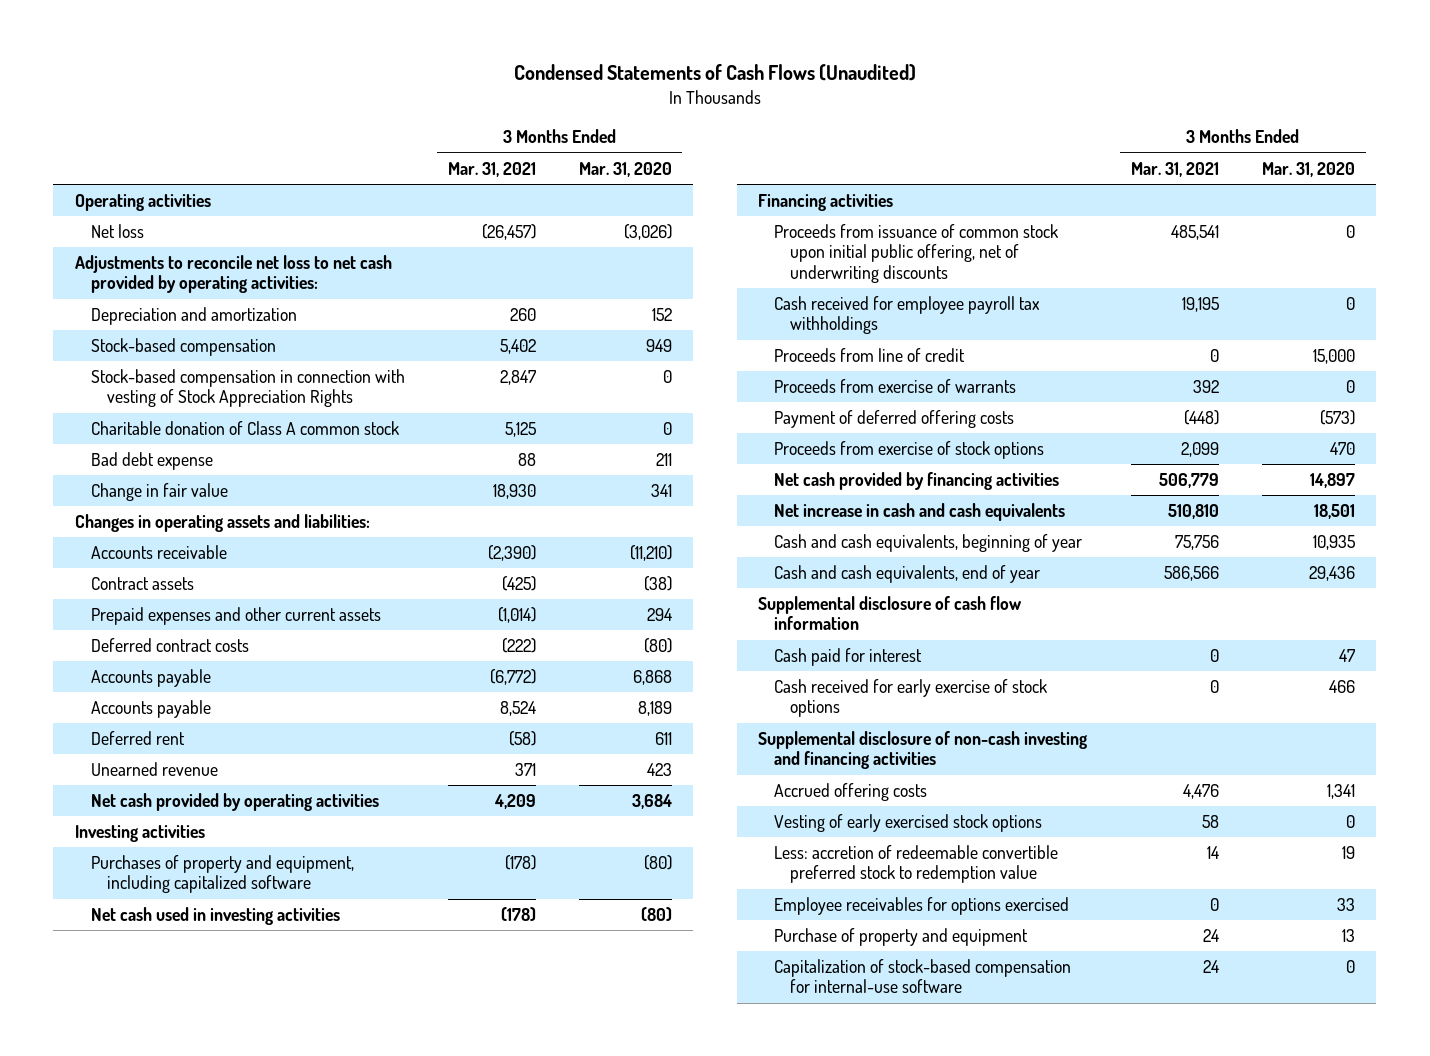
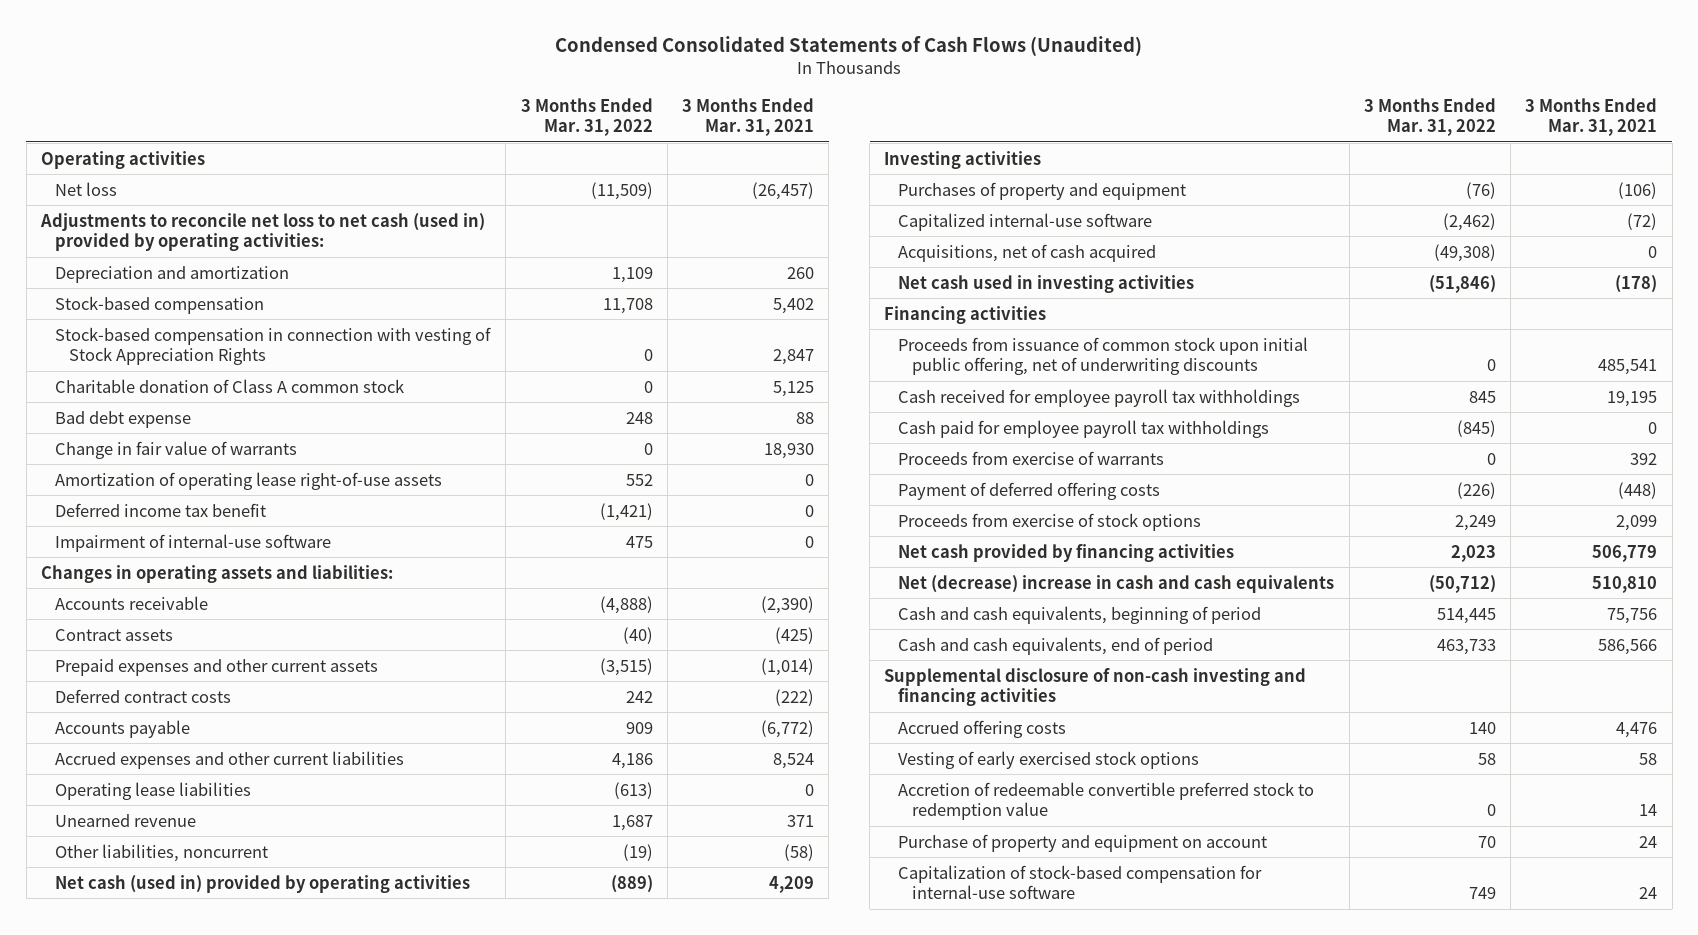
- Condensed Statements of Cash Flows (Unaudited)
+ Condensed Consolidated Statements of Cash Flows (Unaudited)
- | 3 Months Ended Mar. 31, 2021 | 3 Months Ended Mar. 31, 2020
+ | 3 Months Ended Mar. 31, 2022 | 3 Months Ended Mar. 31, 2021
- Adjustments to reconcile net loss to net cash provided by operating activities:
+ Adjustments to reconcile net loss to net cash (used in) provided by operating activities:
- Change in fair value | 18,930 | 341
+ Change in fair value of warrants | 0 | 18,930
+ Amortization of operating lease right-of-use assets | 552 | 0
+ Deferred income tax benefit | (1,421) | 0
+ Impairment of internal-use software | 475 | 0
- Accounts payable | 8,524 | 8,189
- Deferred rent | (58) | 611
+ Accrued expenses and other current liabilities | 4,186 | 8,524
+ Operating lease liabilities | (613) | 0
- Net cash provided by operating activities | 4,209 | 3,684
+ Other liabilities, noncurrent | (19) | (58)
+ Net cash (used in) provided by operating activities | (889) | 4,209
- Purchases of property and equipment, including capitalized software | (178) | (80)
+ Purchases of property and equipment | (76) | (106)
+ Capitalized internal-use software | (2,462) | (72)
+ Acquisitions, net of cash acquired | (49,308) | 0
- Proceeds from line of credit | 0 | 15,000
+ Cash paid for employee payroll tax withholdings | (845) | 0
- Net increase in cash and cash equivalents | 510,810 | 18,501
- Cash and cash equivalents, beginning of year | 75,756 | 10,935
- Cash and cash equivalents, end of year | 586,566 | 29,436
- Supplemental disclosure of cash flow information
- Cash paid for interest | 0 | 47
- Cash received for early exercise of stock options | 0 | 466
+ Net (decrease) increase in cash and cash equivalents | (50,712) | 510,810
+ Cash and cash equivalents, beginning of period | 514,445 | 75,756
+ Cash and cash equivalents, end of period | 463,733 | 586,566
- Less: accretion of redeemable convertible preferred stock to redemption value | 14 | 19
- Employee receivables for options exercised | 0 | 33
- Purchase of property and equipment | 24 | 13
+ Accretion of redeemable convertible preferred stock to redemption value | 0 | 14
+ Purchase of property and equipment on account | 70 | 24

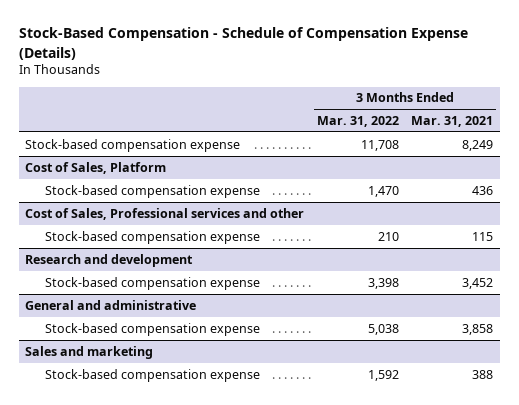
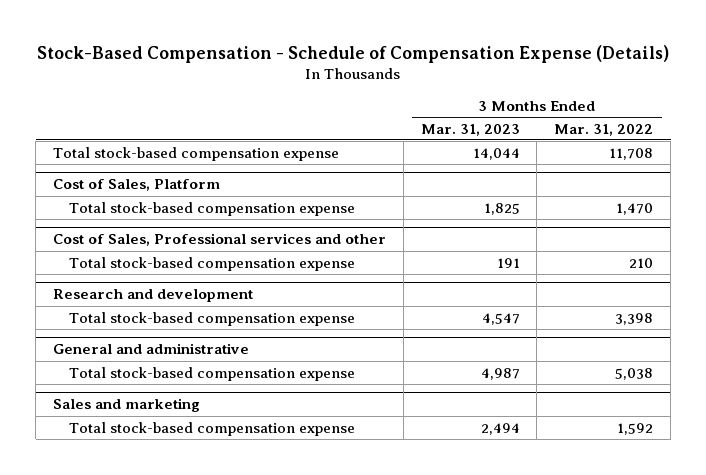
- | 3 Months Ended Mar. 31, 2022 | 3 Months Ended Mar. 31, 2021
+ | 3 Months Ended Mar. 31, 2023 | 3 Months Ended Mar. 31, 2022
- Stock-based compensation expense | 11,708 | 8,249
+ Total stock-based compensation expense | 14,044 | 11,708
@ Cost of Sales, Platform
- Stock-based compensation expense | 1,470 | 436
+ Total stock-based compensation expense | 1,825 | 1,470
@ Cost of Sales, Professional services and other
- Stock-based compensation expense | 210 | 115
+ Total stock-based compensation expense | 191 | 210
@ Research and development
- Stock-based compensation expense | 3,398 | 3,452
+ Total stock-based compensation expense | 4,547 | 3,398
@ General and administrative
- Stock-based compensation expense | 5,038 | 3,858
+ Total stock-based compensation expense | 4,987 | 5,038
@ Sales and marketing
- Stock-based compensation expense | 1,592 | 388
+ Total stock-based compensation expense | 2,494 | 1,592

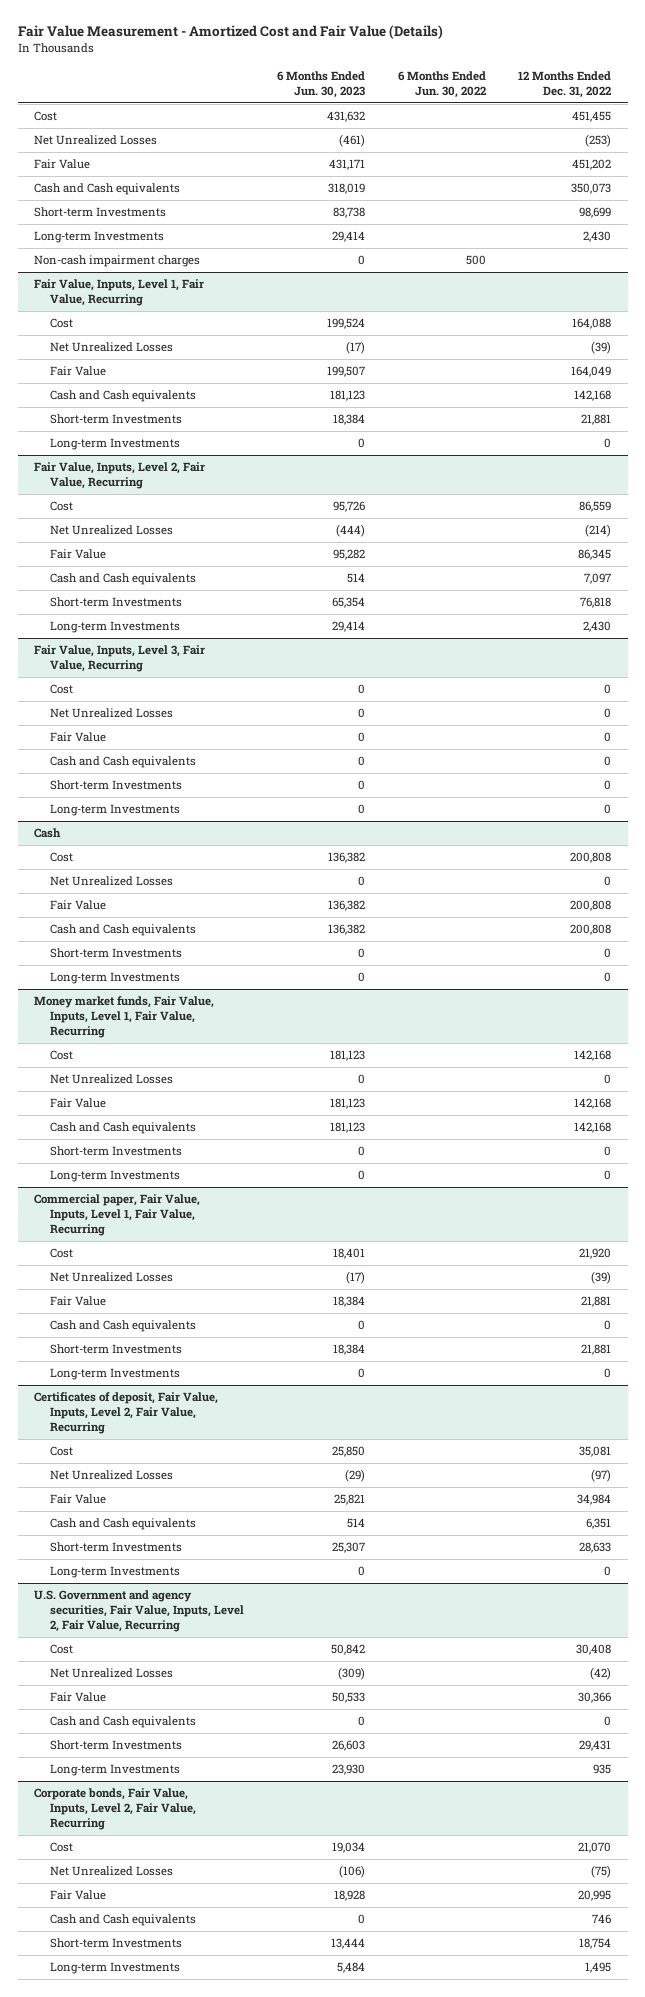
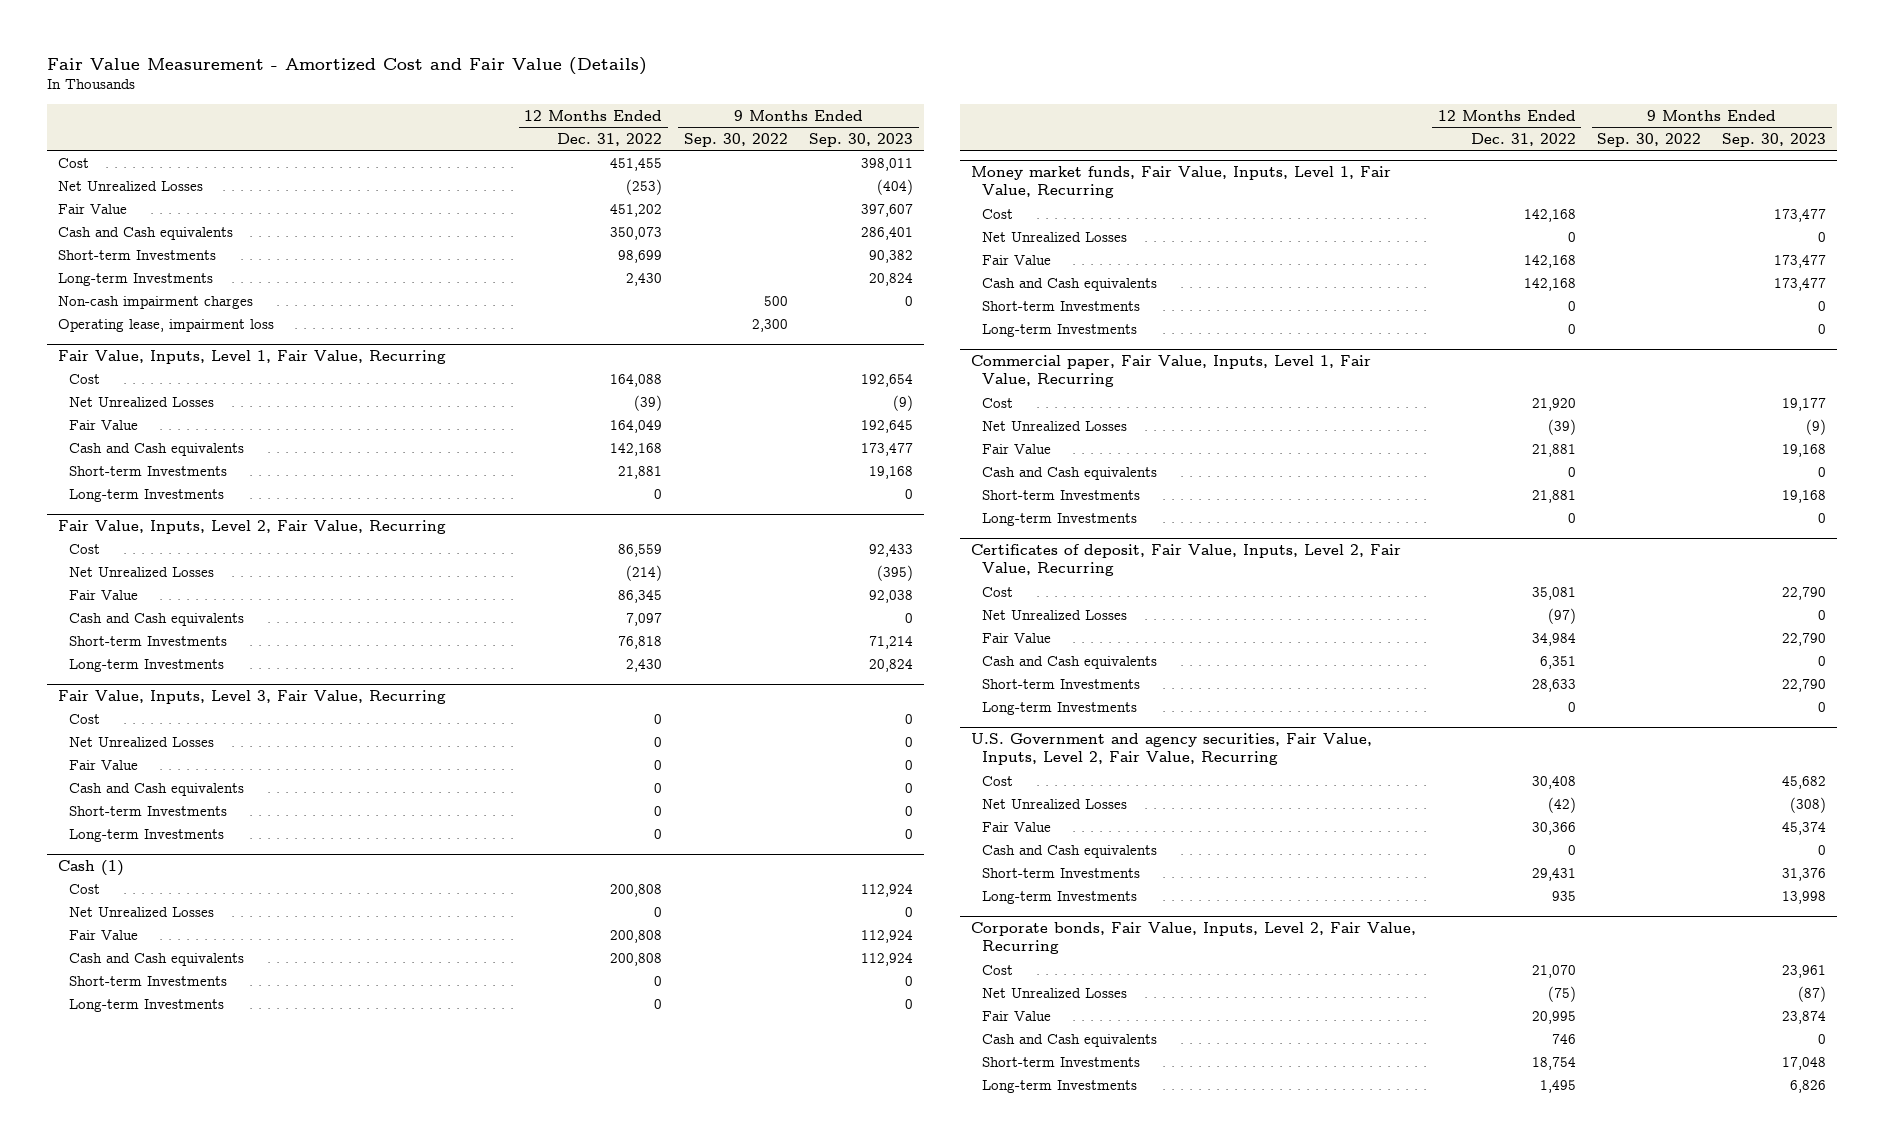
- | 6 Months Ended Jun. 30, 2023 | 6 Months Ended Jun. 30, 2022 | 12 Months Ended Dec. 31, 2022
+ | 12 Months Ended Dec. 31, 2022 | 9 Months Ended Sep. 30, 2022 | 9 Months Ended Sep. 30, 2023
+ Operating lease, impairment loss | | 2,300 |
- Cash
+ Cash (1)

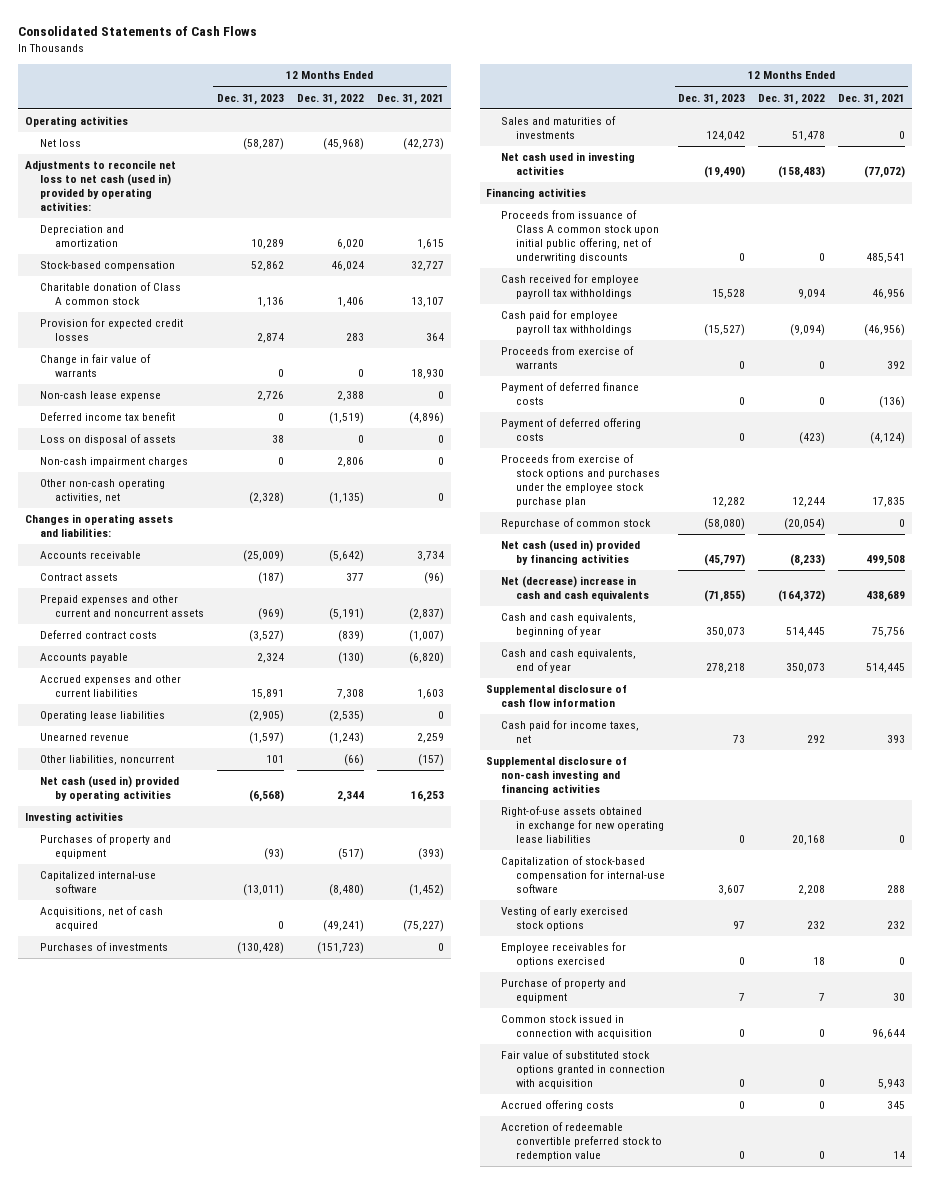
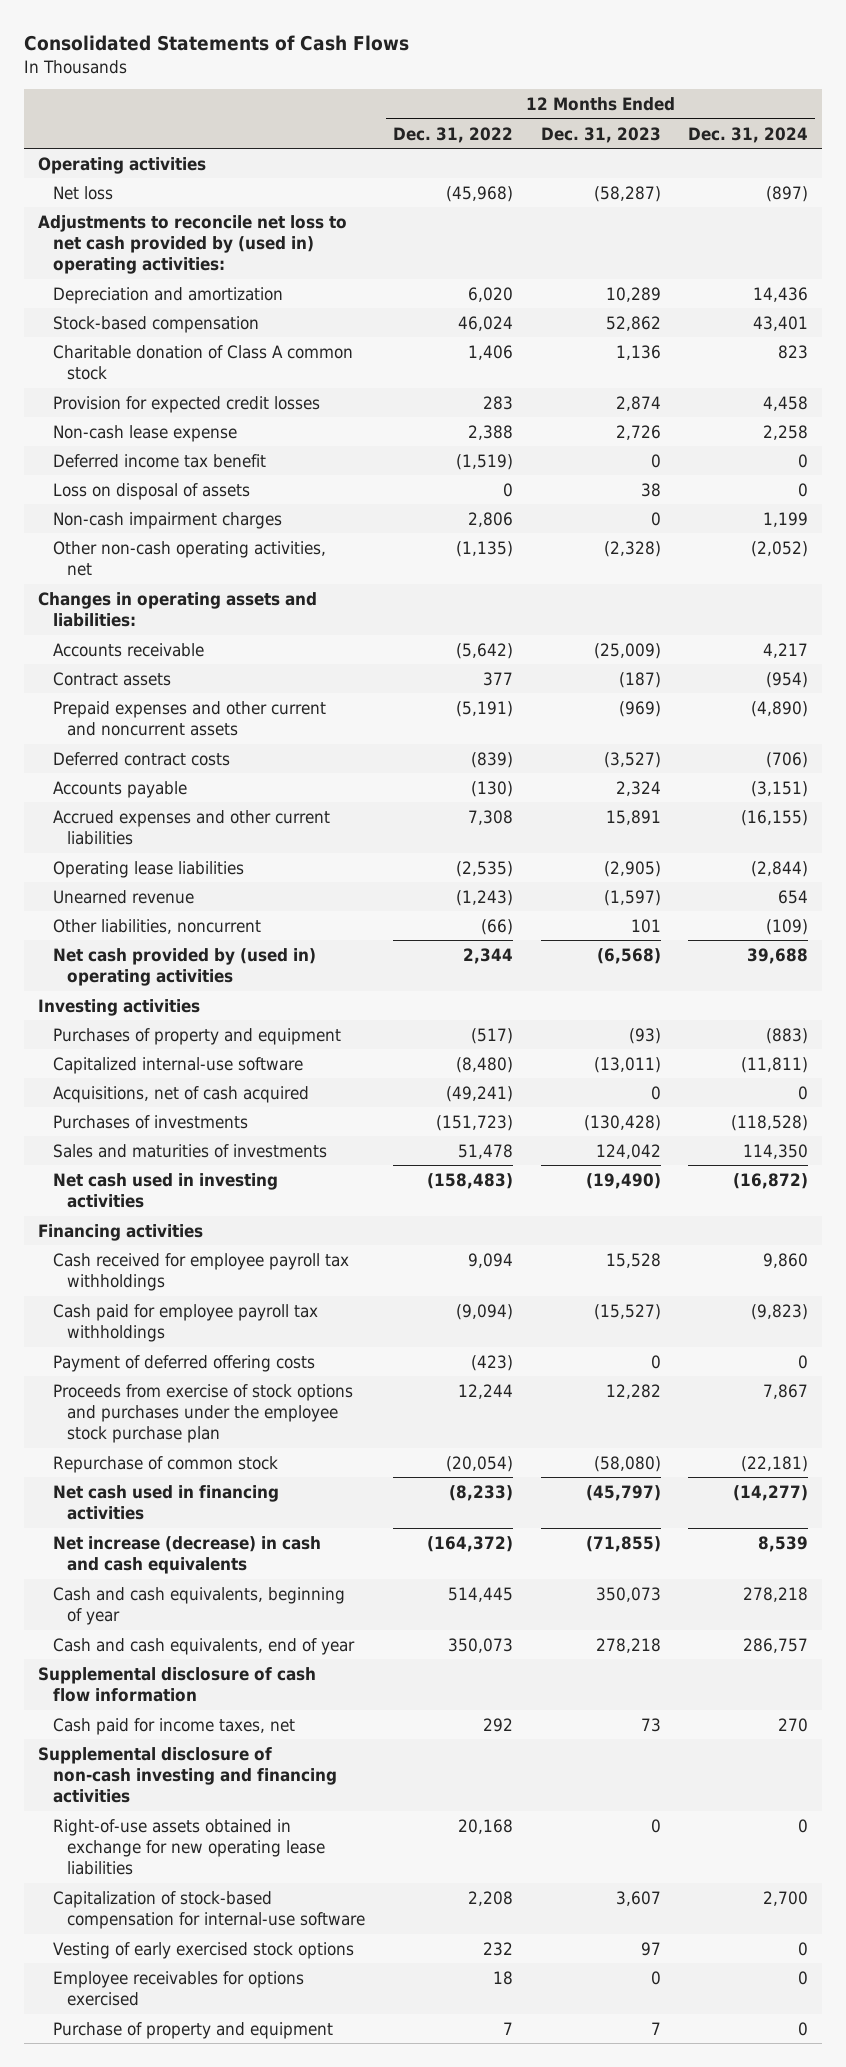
- | 12 Months Ended Dec. 31, 2023 | 12 Months Ended Dec. 31, 2022 | 12 Months Ended Dec. 31, 2021
+ | 12 Months Ended Dec. 31, 2022 | 12 Months Ended Dec. 31, 2023 | 12 Months Ended Dec. 31, 2024
- Adjustments to reconcile net loss to net cash (used in) provided by operating activities:
+ Adjustments to reconcile net loss to net cash provided by (used in) operating activities:
- Change in fair value of warrants | 0 | 0 | 18,930
- Net cash (used in) provided by operating activities | (6,568) | 2,344 | 16,253
+ Net cash provided by (used in) operating activities | 2,344 | (6,568) | 39,688
- Proceeds from issuance of Class A common stock upon initial public offering, net of underwriting discounts | 0 | 0 | 485,541
- Proceeds from exercise of warrants | 0 | 0 | 392
- Payment of deferred finance costs | 0 | 0 | (136)
- Net cash (used in) provided by financing activities | (45,797) | (8,233) | 499,508
- Net (decrease) increase in cash and cash equivalents | (71,855) | (164,372) | 438,689
+ Net cash used in financing activities | (8,233) | (45,797) | (14,277)
+ Net increase (decrease) in cash and cash equivalents | (164,372) | (71,855) | 8,539
- Common stock issued in connection with acquisition | 0 | 0 | 96,644
- Fair value of substituted stock options granted in connection with acquisition | 0 | 0 | 5,943
- Accrued offering costs | 0 | 0 | 345
- Accretion of redeemable convertible preferred stock to redemption value | 0 | 0 | 14

